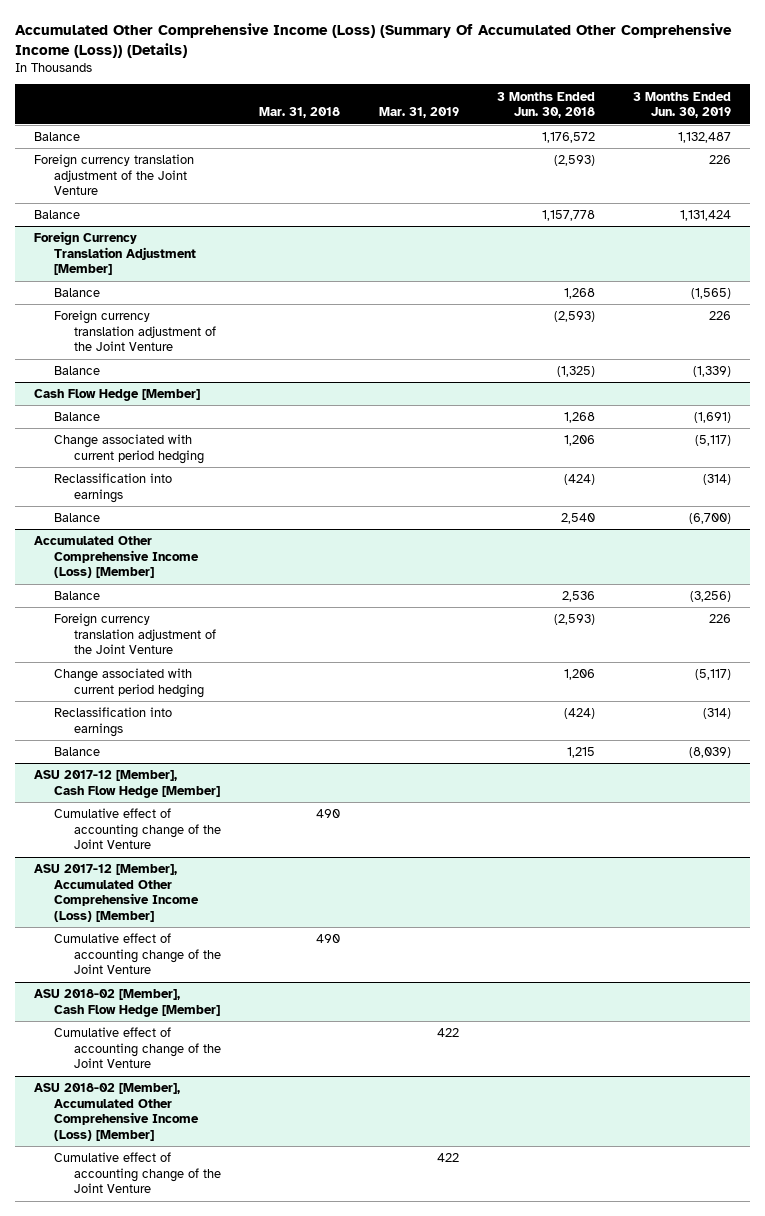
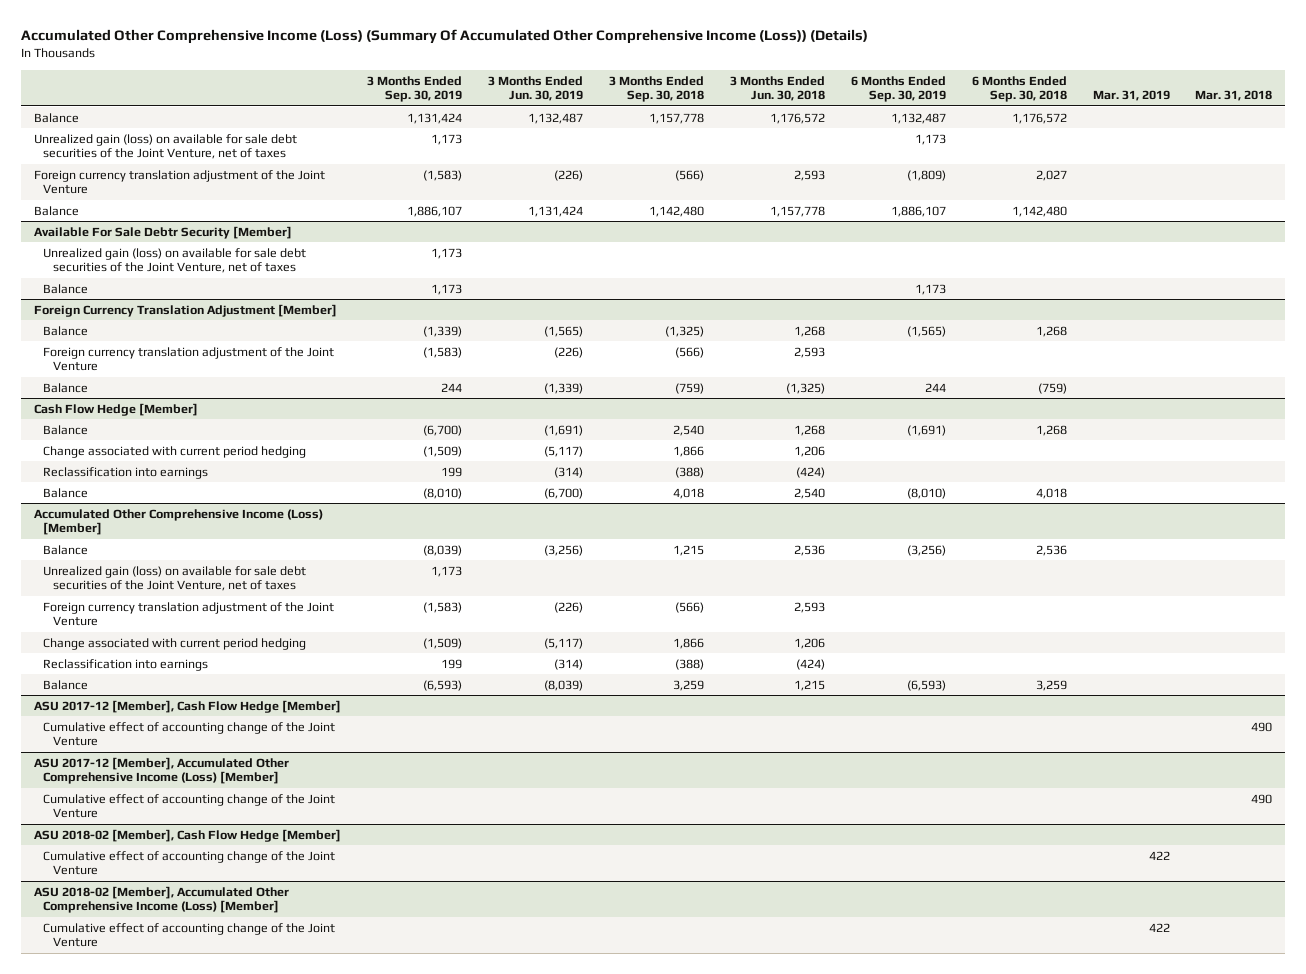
- | Mar. 31, 2018 | Mar. 31, 2019 | 3 Months Ended Jun. 30, 2018 | 3 Months Ended Jun. 30, 2019
+ | 3 Months Ended Sep. 30, 2019 | 3 Months Ended Jun. 30, 2019 | 3 Months Ended Sep. 30, 2018 | 3 Months Ended Jun. 30, 2018 | 6 Months Ended Sep. 30, 2019 | 6 Months Ended Sep. 30, 2018 | Mar. 31, 2019 | Mar. 31, 2018
- Foreign currency translation adjustment of the Joint Venture | | | (2,593) | 226
+ Unrealized gain (loss) on available for sale debt securities of the Joint Venture, net of taxes | 1,173 | | | | 1,173 | | |
+ Foreign currency translation adjustment of the Joint Venture | (1,583) | (226) | (566) | 2,593 | (1,809) | 2,027 | |
+ Available For Sale Debtr Security [Member]
+ Unrealized gain (loss) on available for sale debt securities of the Joint Venture, net of taxes | 1,173 | | | | | | |
+ Balance | 1,173 | | | | 1,173 | | |
@ Foreign Currency Translation Adjustment [Member]
- Foreign currency translation adjustment of the Joint Venture | | | (2,593) | 226
+ Foreign currency translation adjustment of the Joint Venture | (1,583) | (226) | (566) | 2,593 | | | |
@ Accumulated Other Comprehensive Income (Loss) [Member]
- Foreign currency translation adjustment of the Joint Venture | | | (2,593) | 226
+ Unrealized gain (loss) on available for sale debt securities of the Joint Venture, net of taxes | 1,173 | | | | | | |
+ Foreign currency translation adjustment of the Joint Venture | (1,583) | (226) | (566) | 2,593 | | | |

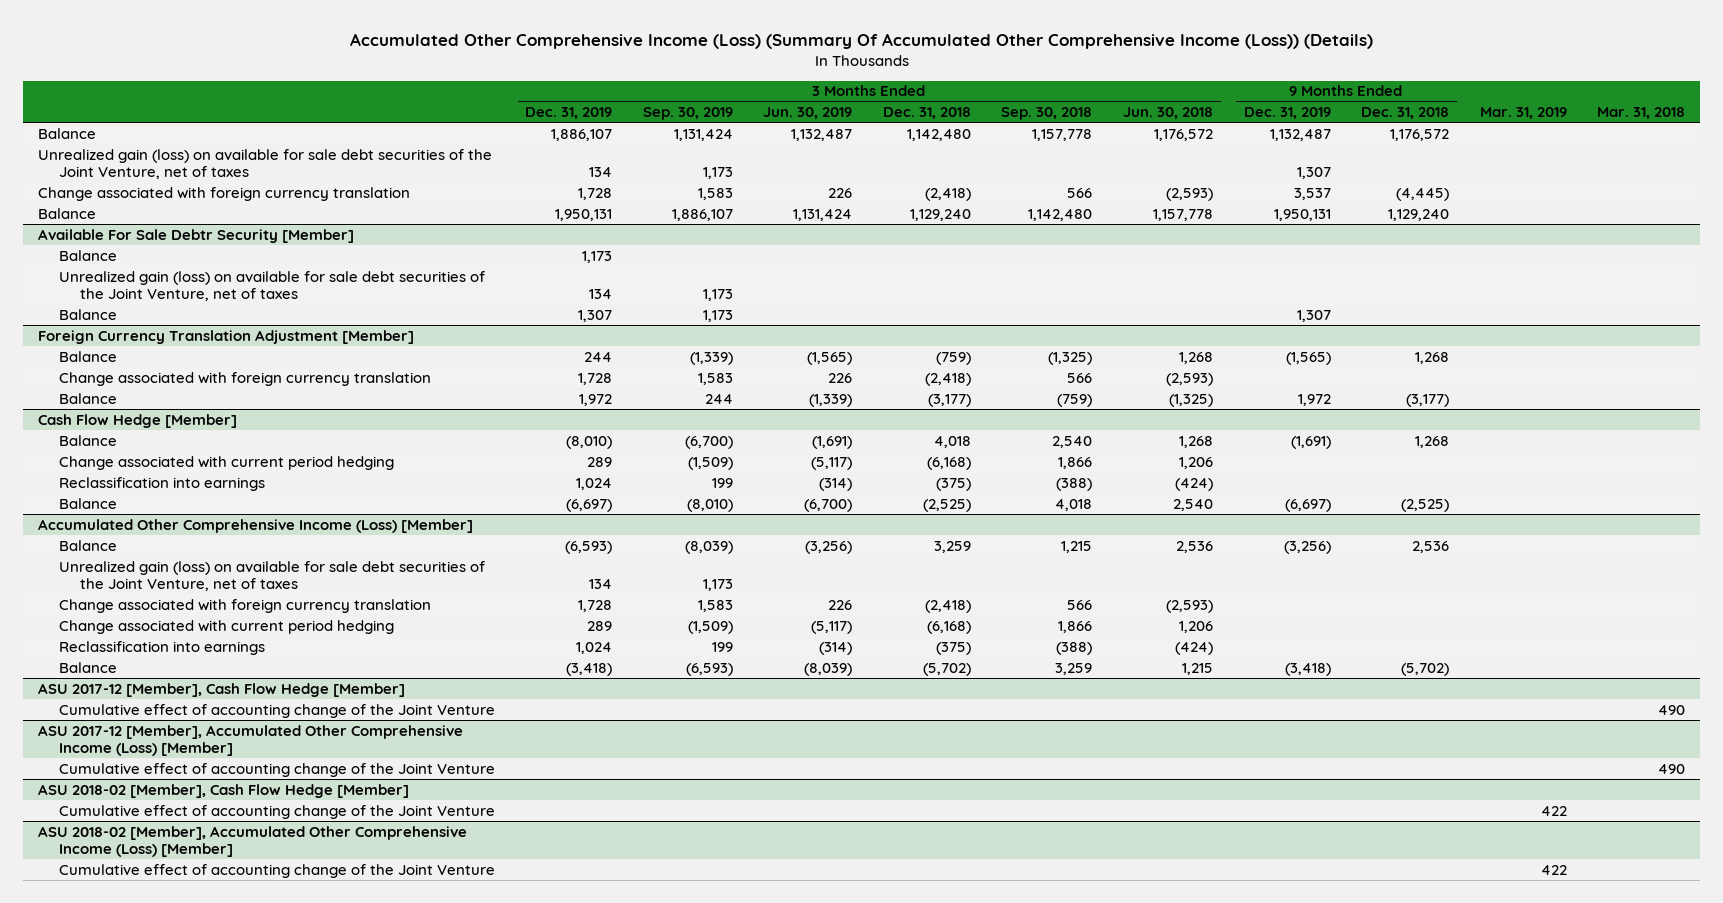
- | 3 Months Ended Sep. 30, 2019 | 3 Months Ended Jun. 30, 2019 | 3 Months Ended Sep. 30, 2018 | 3 Months Ended Jun. 30, 2018 | 6 Months Ended Sep. 30, 2019 | 6 Months Ended Sep. 30, 2018 | Mar. 31, 2019 | Mar. 31, 2018
+ | 3 Months Ended Dec. 31, 2019 | 3 Months Ended Sep. 30, 2019 | 3 Months Ended Jun. 30, 2019 | 3 Months Ended Dec. 31, 2018 | 3 Months Ended Sep. 30, 2018 | 3 Months Ended Jun. 30, 2018 | 9 Months Ended Dec. 31, 2019 | 9 Months Ended Dec. 31, 2018 | Mar. 31, 2019 | Mar. 31, 2018
- Foreign currency translation adjustment of the Joint Venture | (1,583) | (226) | (566) | 2,593 | (1,809) | 2,027 | |
+ Change associated with foreign currency translation | 1,728 | 1,583 | 226 | (2,418) | 566 | (2,593) | 3,537 | (4,445) | |
@ Available For Sale Debtr Security [Member]
+ Balance | 1,173 | | | | | | | | |
@ Foreign Currency Translation Adjustment [Member]
- Foreign currency translation adjustment of the Joint Venture | (1,583) | (226) | (566) | 2,593 | | | |
+ Change associated with foreign currency translation | 1,728 | 1,583 | 226 | (2,418) | 566 | (2,593) | | | |
@ Accumulated Other Comprehensive Income (Loss) [Member]
- Foreign currency translation adjustment of the Joint Venture | (1,583) | (226) | (566) | 2,593 | | | |
+ Change associated with foreign currency translation | 1,728 | 1,583 | 226 | (2,418) | 566 | (2,593) | | | |

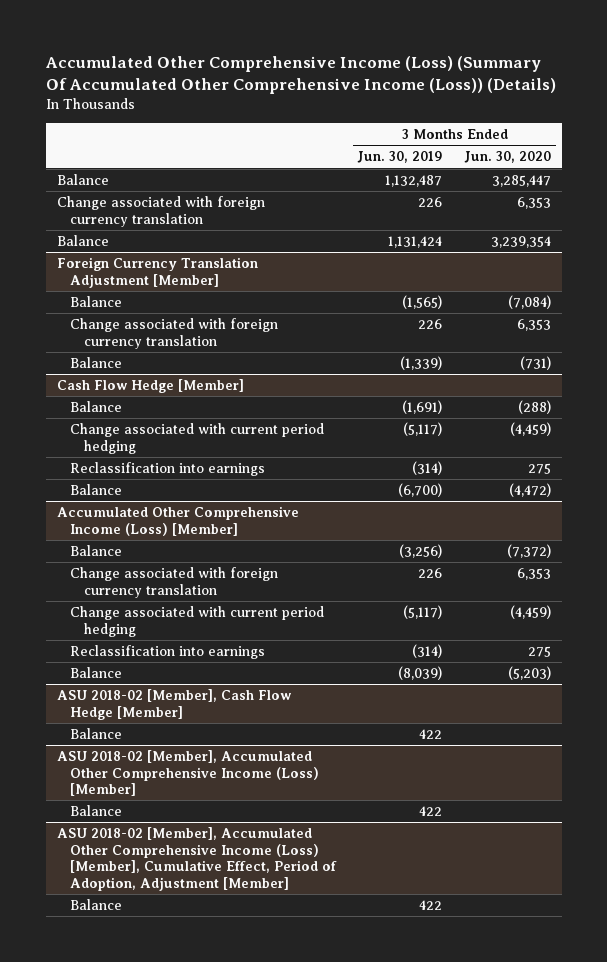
- | 3 Months Ended Dec. 31, 2019 | 3 Months Ended Sep. 30, 2019 | 3 Months Ended Jun. 30, 2019 | 3 Months Ended Dec. 31, 2018 | 3 Months Ended Sep. 30, 2018 | 3 Months Ended Jun. 30, 2018 | 9 Months Ended Dec. 31, 2019 | 9 Months Ended Dec. 31, 2018 | Mar. 31, 2019 | Mar. 31, 2018
+ | 3 Months Ended Jun. 30, 2019 | 3 Months Ended Jun. 30, 2020
- Unrealized gain (loss) on available for sale debt securities of the Joint Venture, net of taxes | 134 | 1,173 | | | | | 1,307 | | |
- Available For Sale Debtr Security [Member]
- Balance | 1,173 | | | | | | | | |
- Unrealized gain (loss) on available for sale debt securities of the Joint Venture, net of taxes | 134 | 1,173 | | | | | | | |
- Balance | 1,307 | 1,173 | | | | | 1,307 | | |
@ Accumulated Other Comprehensive Income (Loss) [Member]
- Unrealized gain (loss) on available for sale debt securities of the Joint Venture, net of taxes | 134 | 1,173 | | | | | | | |
- ASU 2017-12 [Member], Cash Flow Hedge [Member]
- Cumulative effect of accounting change of the Joint Venture | | | | | | | | | | 490
- ASU 2017-12 [Member], Accumulated Other Comprehensive Income (Loss) [Member]
- Cumulative effect of accounting change of the Joint Venture | | | | | | | | | | 490
@ ASU 2018-02 [Member], Cash Flow Hedge [Member]
- Cumulative effect of accounting change of the Joint Venture | | | | | | | | | 422 |
+ Balance | 422 |
@ ASU 2018-02 [Member], Accumulated Other Comprehensive Income (Loss) [Member]
- Cumulative effect of accounting change of the Joint Venture | | | | | | | | | 422 |
+ Balance | 422 |
+ ASU 2018-02 [Member], Accumulated Other Comprehensive Income (Loss) [Member], Cumulative Effect, Period of Adoption, Adjustment [Member]
+ Balance | 422 |

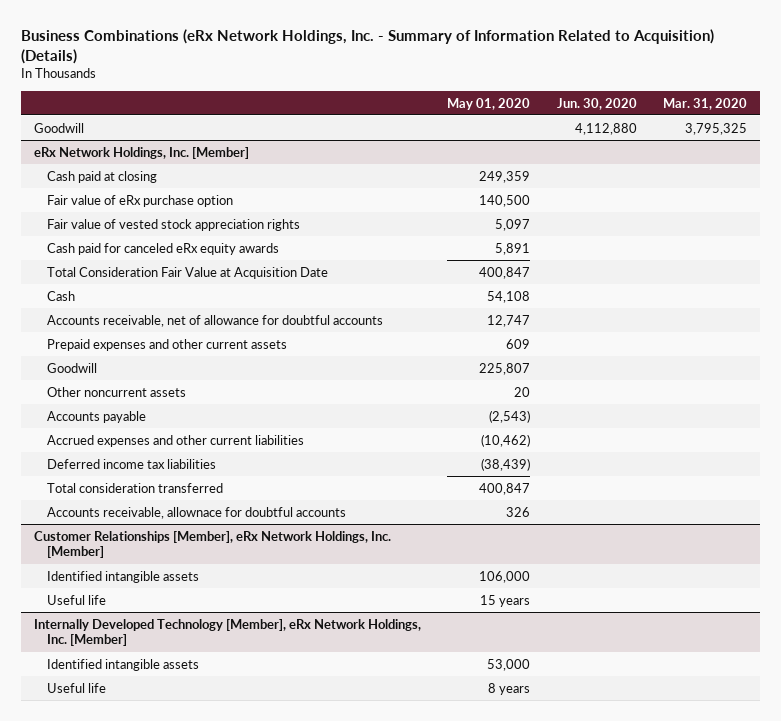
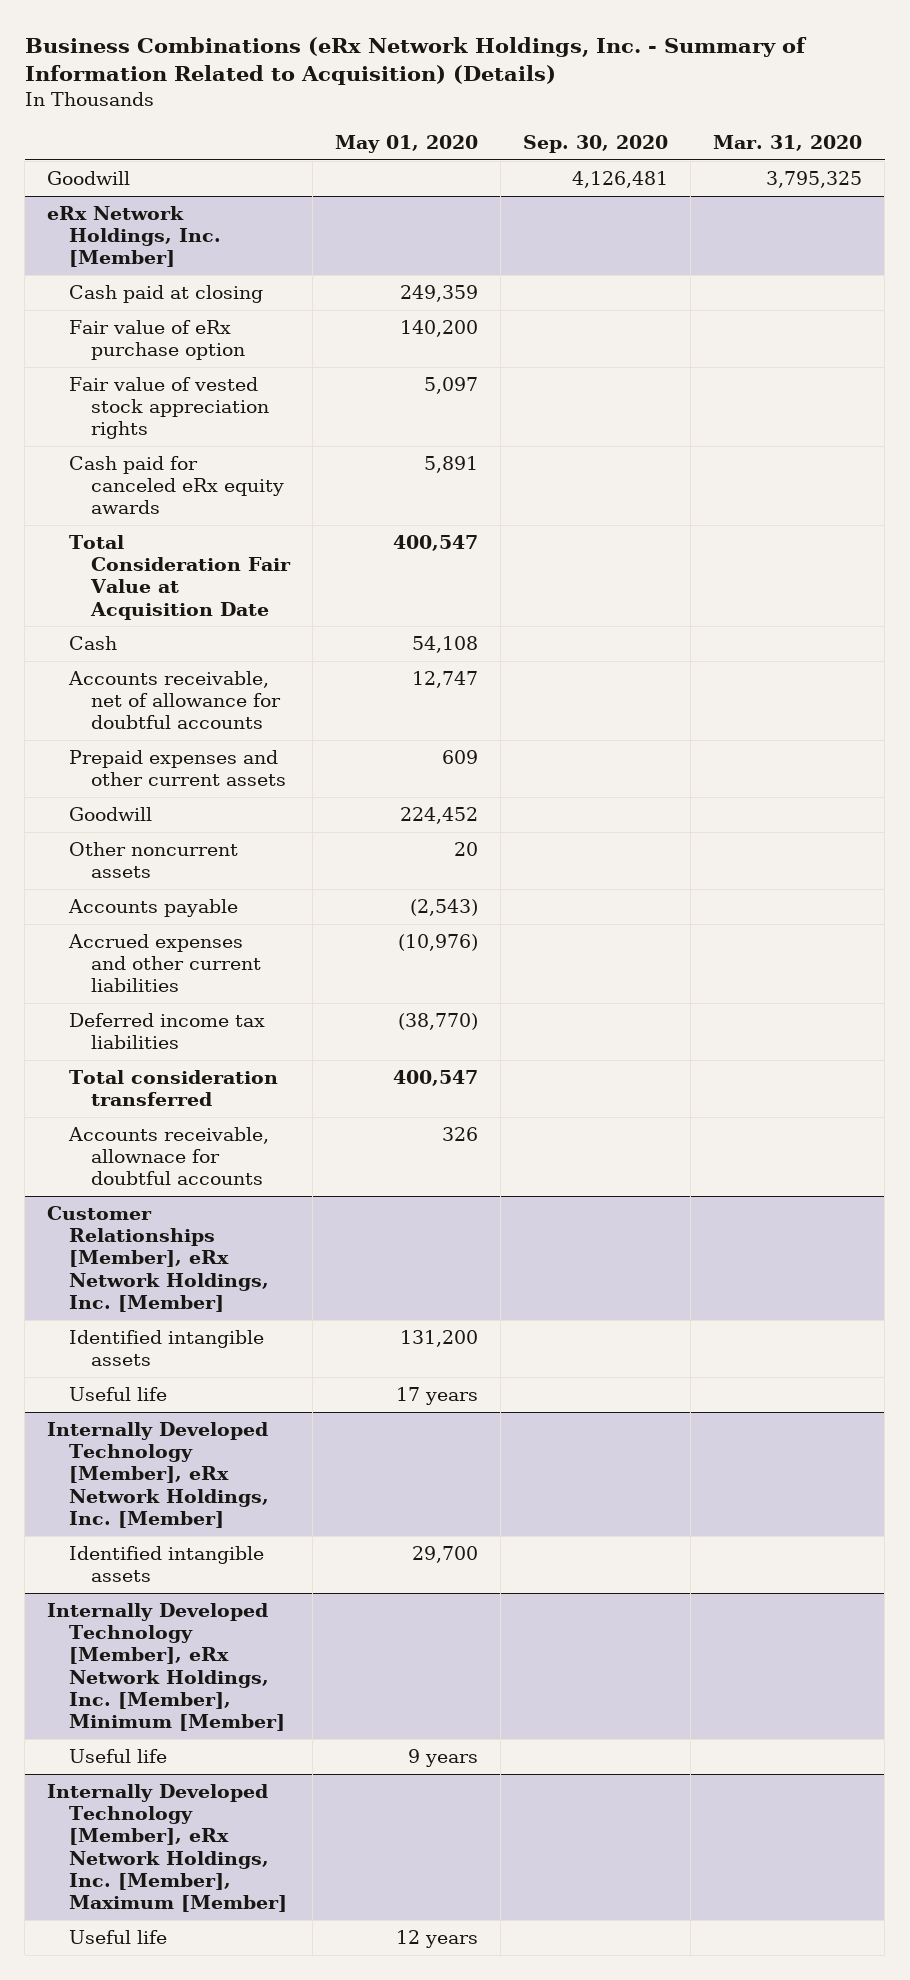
- | May 01, 2020 | Jun. 30, 2020 | Mar. 31, 2020
+ | May 01, 2020 | Sep. 30, 2020 | Mar. 31, 2020
@ eRx Network Holdings, Inc. [Member]
- Fair value of eRx purchase option | 140,500 | |
+ Fair value of eRx purchase option | 140,200 | |
- Total Consideration Fair Value at Acquisition Date | 400,847 | |
+ Total Consideration Fair Value at Acquisition Date | 400,547 | |
- Goodwill | 225,807 | |
+ Goodwill | 224,452 | |
- Accrued expenses and other current liabilities | (10,462) | |
- Deferred income tax liabilities | (38,439) | |
- Total consideration transferred | 400,847 | |
+ Accrued expenses and other current liabilities | (10,976) | |
+ Deferred income tax liabilities | (38,770) | |
+ Total consideration transferred | 400,547 | |
@ Customer Relationships [Member], eRx Network Holdings, Inc. [Member]
- Identified intangible assets | 106,000 | |
- Useful life | 15 years | |
+ Identified intangible assets | 131,200 | |
+ Useful life | 17 years | |
@ Internally Developed Technology [Member], eRx Network Holdings, Inc. [Member]
- Identified intangible assets | 53,000 | |
- Useful life | 8 years | |
+ Identified intangible assets | 29,700 | |
+ Internally Developed Technology [Member], eRx Network Holdings, Inc. [Member], Minimum [Member]
+ Useful life | 9 years | |
+ Internally Developed Technology [Member], eRx Network Holdings, Inc. [Member], Maximum [Member]
+ Useful life | 12 years | |

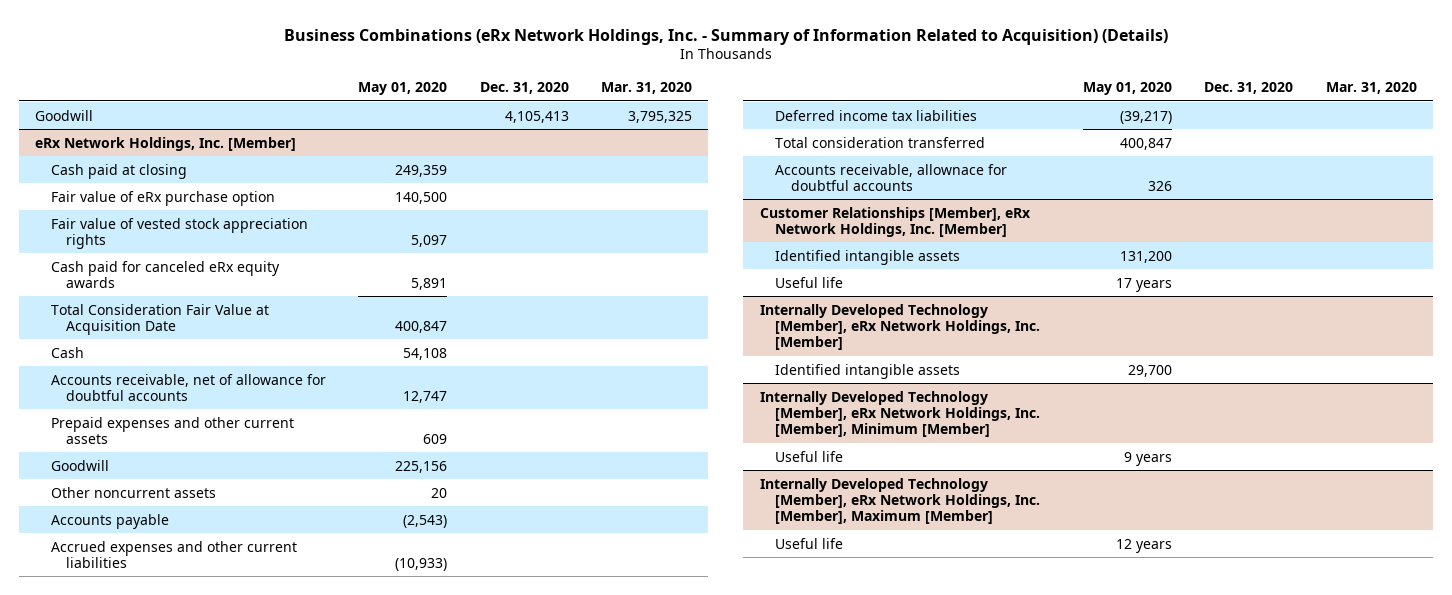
- | May 01, 2020 | Sep. 30, 2020 | Mar. 31, 2020
+ | May 01, 2020 | Dec. 31, 2020 | Mar. 31, 2020
@ eRx Network Holdings, Inc. [Member]
- Fair value of eRx purchase option | 140,200 | |
+ Fair value of eRx purchase option | 140,500 | |
- Total Consideration Fair Value at Acquisition Date | 400,547 | |
+ Total Consideration Fair Value at Acquisition Date | 400,847 | |
- Goodwill | 224,452 | |
+ Goodwill | 225,156 | |
- Accrued expenses and other current liabilities | (10,976) | |
- Deferred income tax liabilities | (38,770) | |
- Total consideration transferred | 400,547 | |
+ Accrued expenses and other current liabilities | (10,933) | |
+ Deferred income tax liabilities | (39,217) | |
+ Total consideration transferred | 400,847 | |

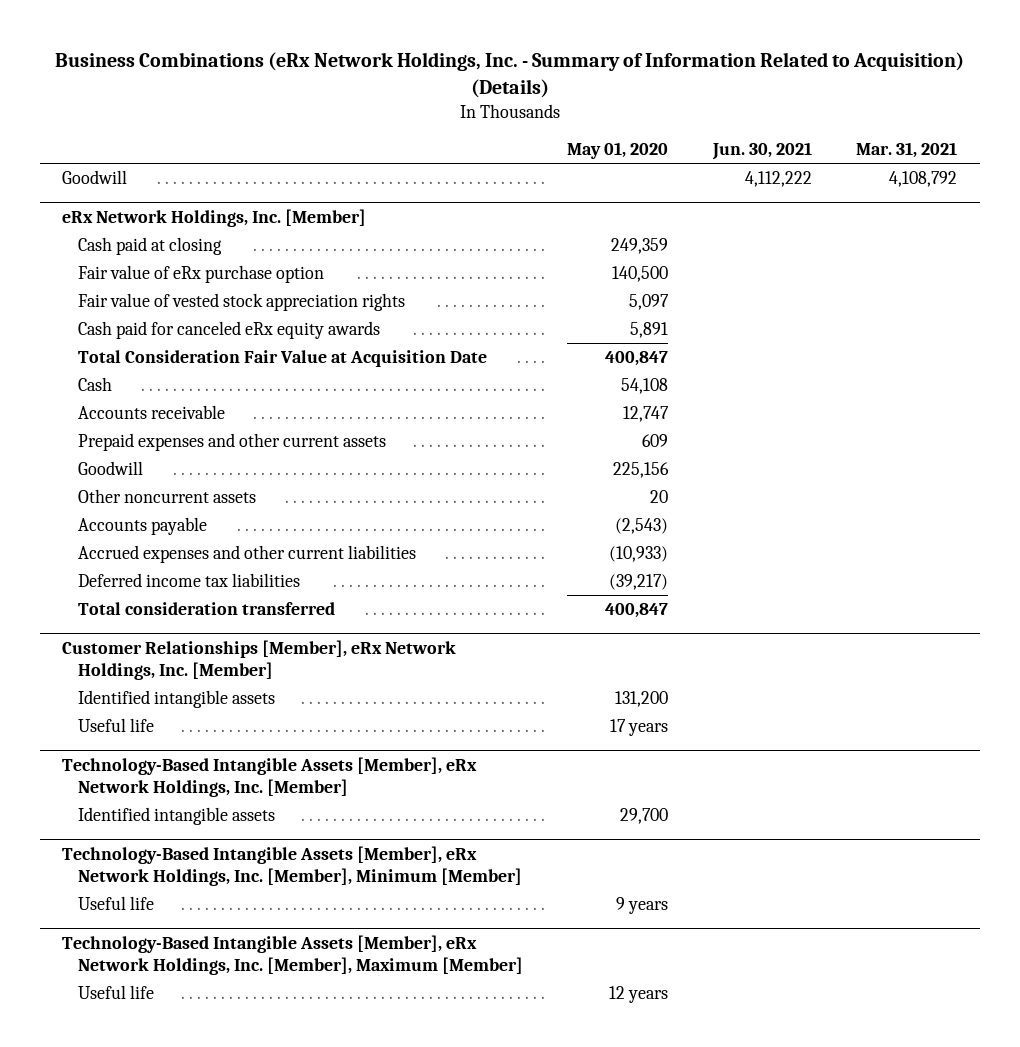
- | May 01, 2020 | Dec. 31, 2020 | Mar. 31, 2020
+ | May 01, 2020 | Jun. 30, 2021 | Mar. 31, 2021
@ eRx Network Holdings, Inc. [Member]
- Accounts receivable, net of allowance for doubtful accounts | 12,747 | |
+ Accounts receivable | 12,747 | |
- Accounts receivable, allownace for doubtful accounts | 326 | |
- Internally Developed Technology [Member], eRx Network Holdings, Inc. [Member]
+ Technology-Based Intangible Assets [Member], eRx Network Holdings, Inc. [Member]
- Internally Developed Technology [Member], eRx Network Holdings, Inc. [Member], Minimum [Member]
+ Technology-Based Intangible Assets [Member], eRx Network Holdings, Inc. [Member], Minimum [Member]
- Internally Developed Technology [Member], eRx Network Holdings, Inc. [Member], Maximum [Member]
+ Technology-Based Intangible Assets [Member], eRx Network Holdings, Inc. [Member], Maximum [Member]

